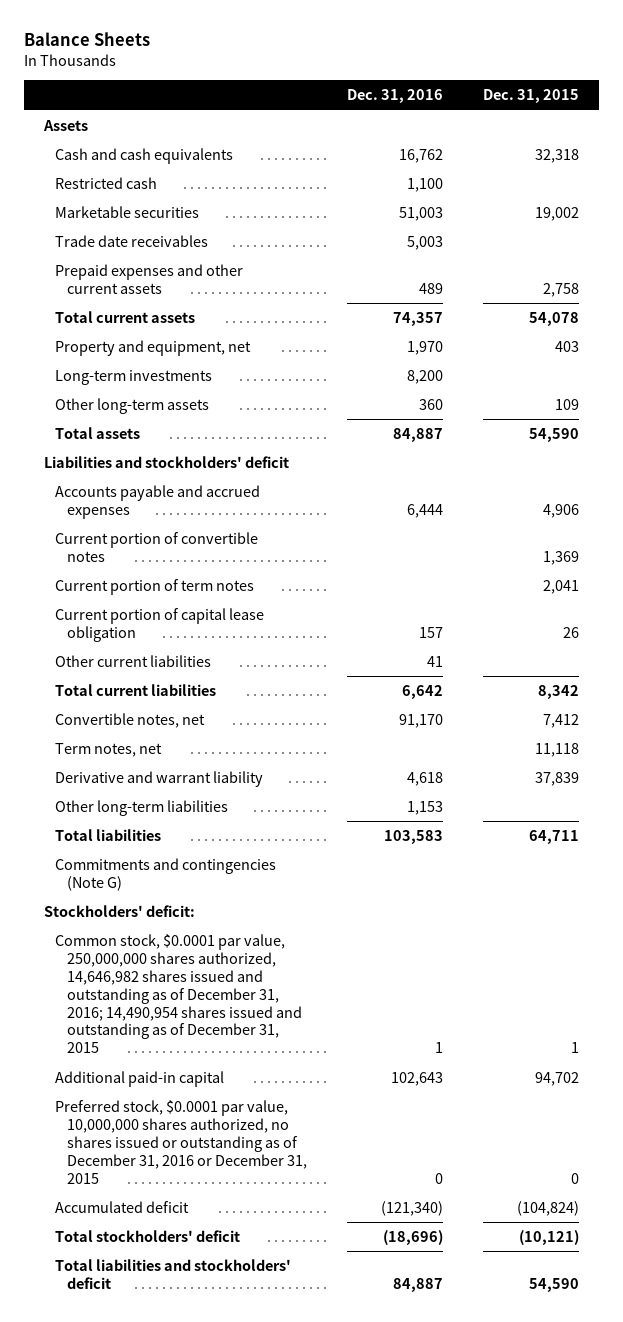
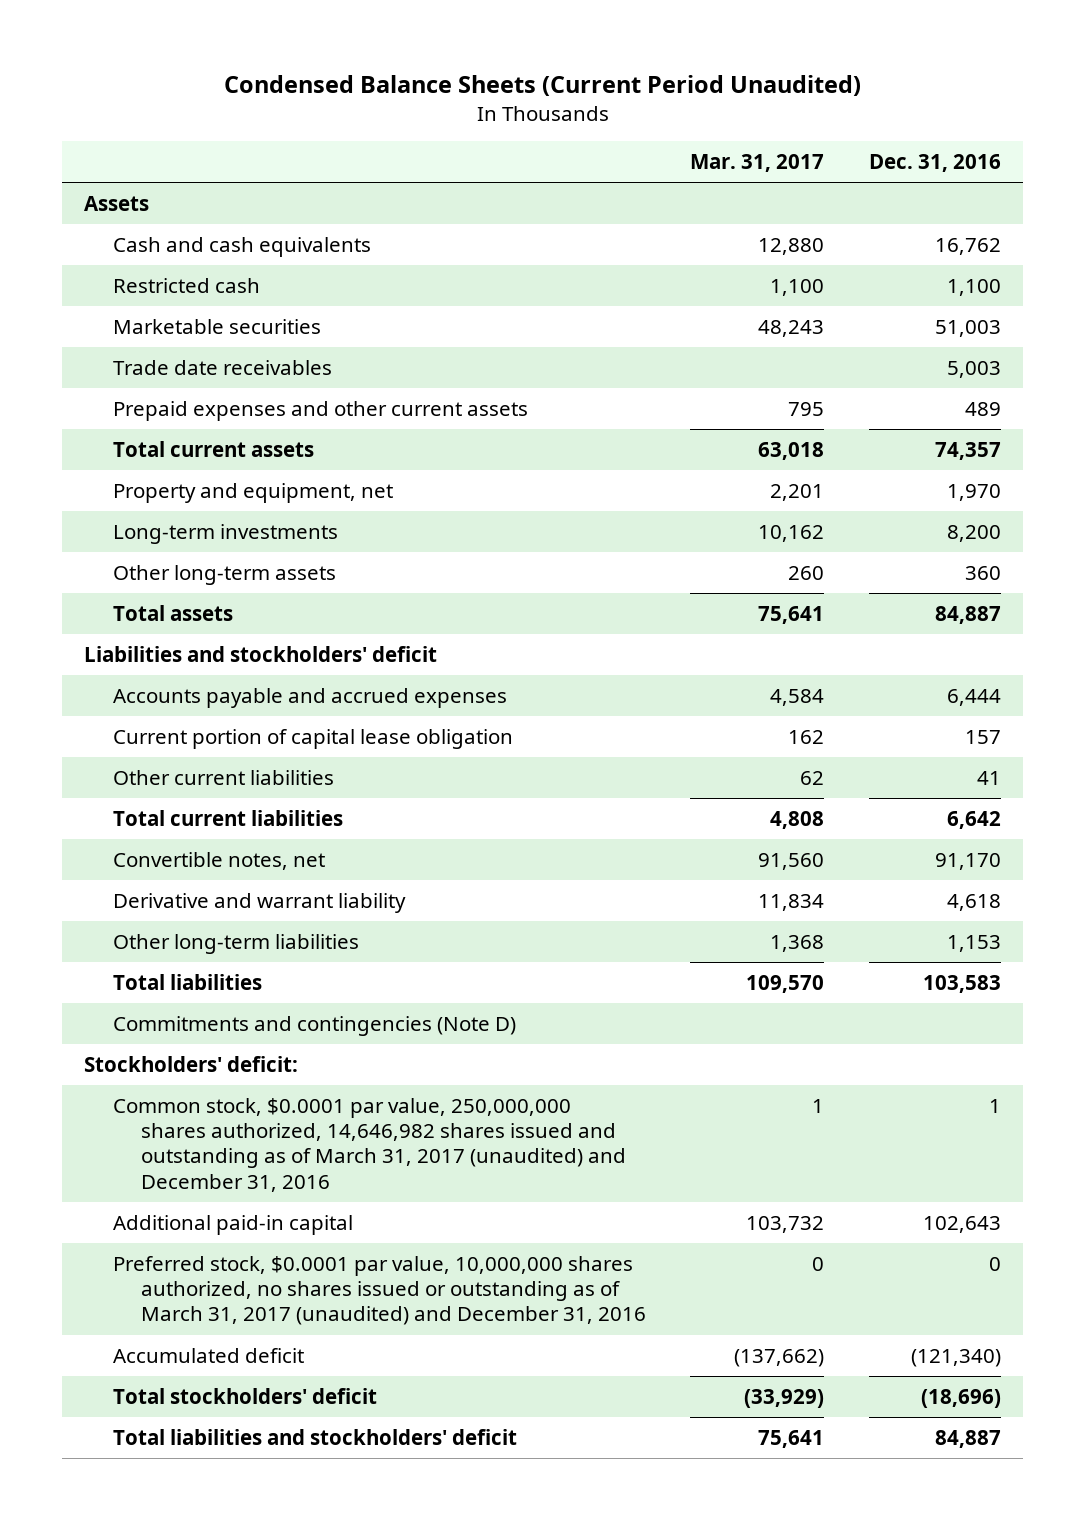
- Balance Sheets
+ Condensed Balance Sheets (Current Period Unaudited)
- | Dec. 31, 2016 | Dec. 31, 2015
+ | Mar. 31, 2017 | Dec. 31, 2016
- Current portion of convertible notes | | 1,369
- Current portion of term notes | | 2,041
- Term notes, net | | 11,118
- Commitments and contingencies (Note G)
+ Commitments and contingencies (Note D)
- Common stock, $0.0001 par value, 250,000,000 shares authorized, 14,646,982 shares issued and outstanding as of December 31, 2016; 14,490,954 shares issued and outstanding as of December 31, 2015 | 1 | 1
+ Common stock, $0.0001 par value, 250,000,000 shares authorized, 14,646,982 shares issued and outstanding as of March 31, 2017 (unaudited) and December 31, 2016 | 1 | 1
- Preferred stock, $0.0001 par value, 10,000,000 shares authorized, no shares issued or outstanding as of December 31, 2016 or December 31, 2015 | 0 | 0
+ Preferred stock, $0.0001 par value, 10,000,000 shares authorized, no shares issued or outstanding as of March 31, 2017 (unaudited) and December 31, 2016 | 0 | 0

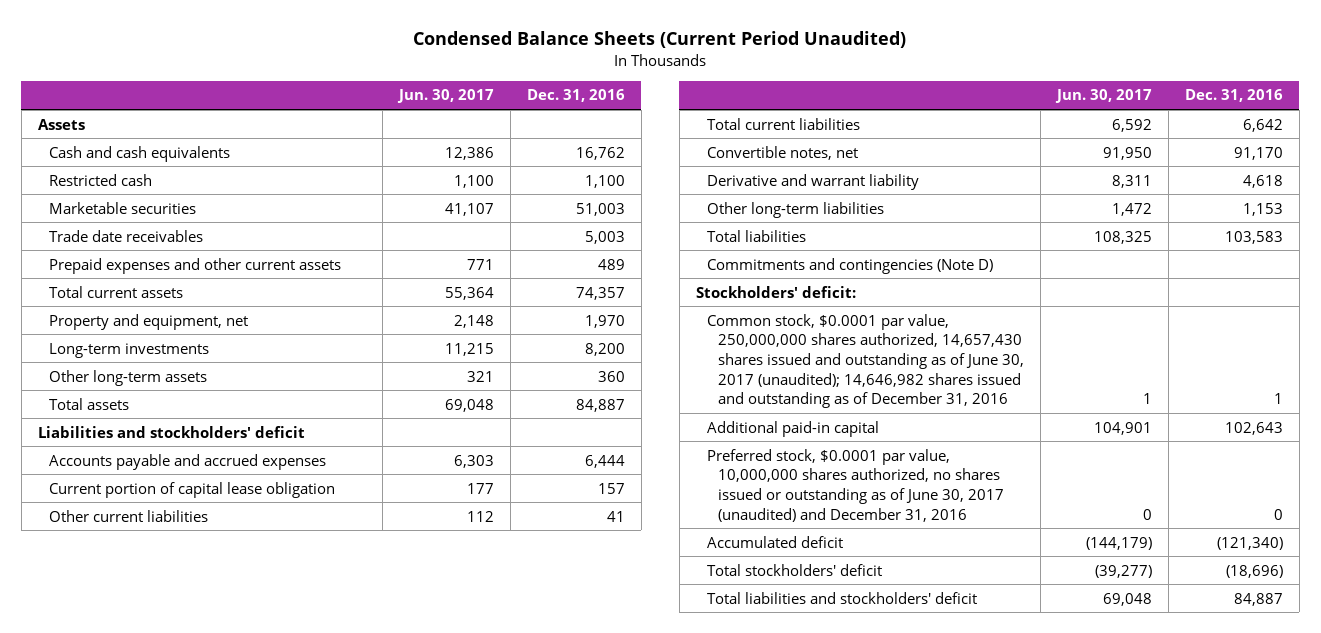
- | Mar. 31, 2017 | Dec. 31, 2016
+ | Jun. 30, 2017 | Dec. 31, 2016
- Common stock, $0.0001 par value, 250,000,000 shares authorized, 14,646,982 shares issued and outstanding as of March 31, 2017 (unaudited) and December 31, 2016 | 1 | 1
+ Common stock, $0.0001 par value, 250,000,000 shares authorized, 14,657,430 shares issued and outstanding as of June 30, 2017 (unaudited); 14,646,982 shares issued and outstanding as of December 31, 2016 | 1 | 1
- Preferred stock, $0.0001 par value, 10,000,000 shares authorized, no shares issued or outstanding as of March 31, 2017 (unaudited) and December 31, 2016 | 0 | 0
+ Preferred stock, $0.0001 par value, 10,000,000 shares authorized, no shares issued or outstanding as of June 30, 2017 (unaudited) and December 31, 2016 | 0 | 0

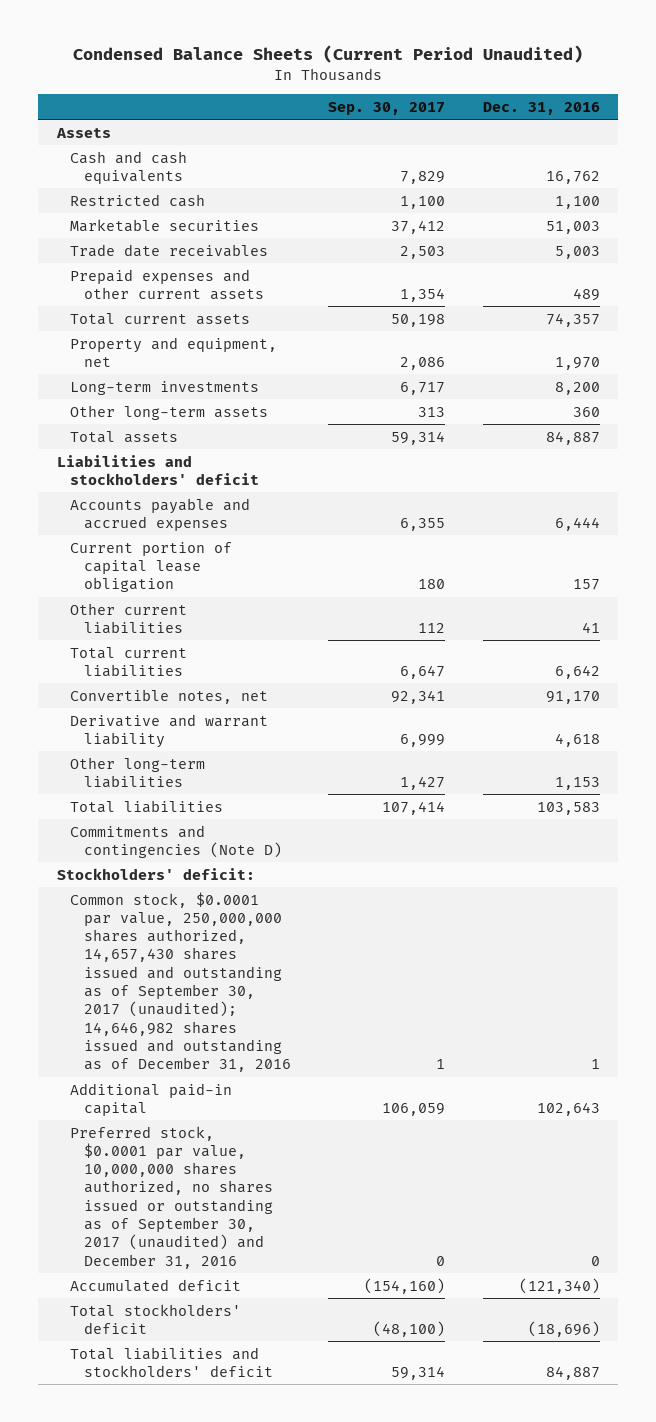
- | Jun. 30, 2017 | Dec. 31, 2016
+ | Sep. 30, 2017 | Dec. 31, 2016
- Common stock, $0.0001 par value, 250,000,000 shares authorized, 14,657,430 shares issued and outstanding as of June 30, 2017 (unaudited); 14,646,982 shares issued and outstanding as of December 31, 2016 | 1 | 1
+ Common stock, $0.0001 par value, 250,000,000 shares authorized, 14,657,430 shares issued and outstanding as of September 30, 2017 (unaudited); 14,646,982 shares issued and outstanding as of December 31, 2016 | 1 | 1
- Preferred stock, $0.0001 par value, 10,000,000 shares authorized, no shares issued or outstanding as of June 30, 2017 (unaudited) and December 31, 2016 | 0 | 0
+ Preferred stock, $0.0001 par value, 10,000,000 shares authorized, no shares issued or outstanding as of September 30, 2017 (unaudited) and December 31, 2016 | 0 | 0

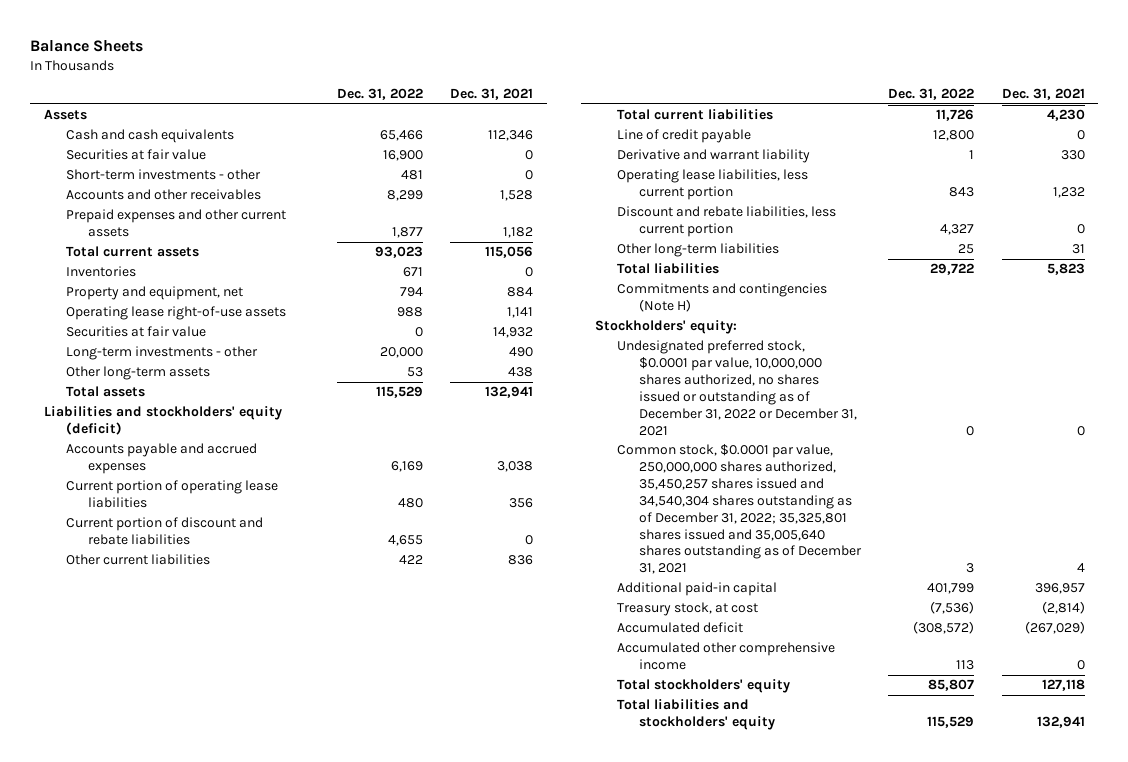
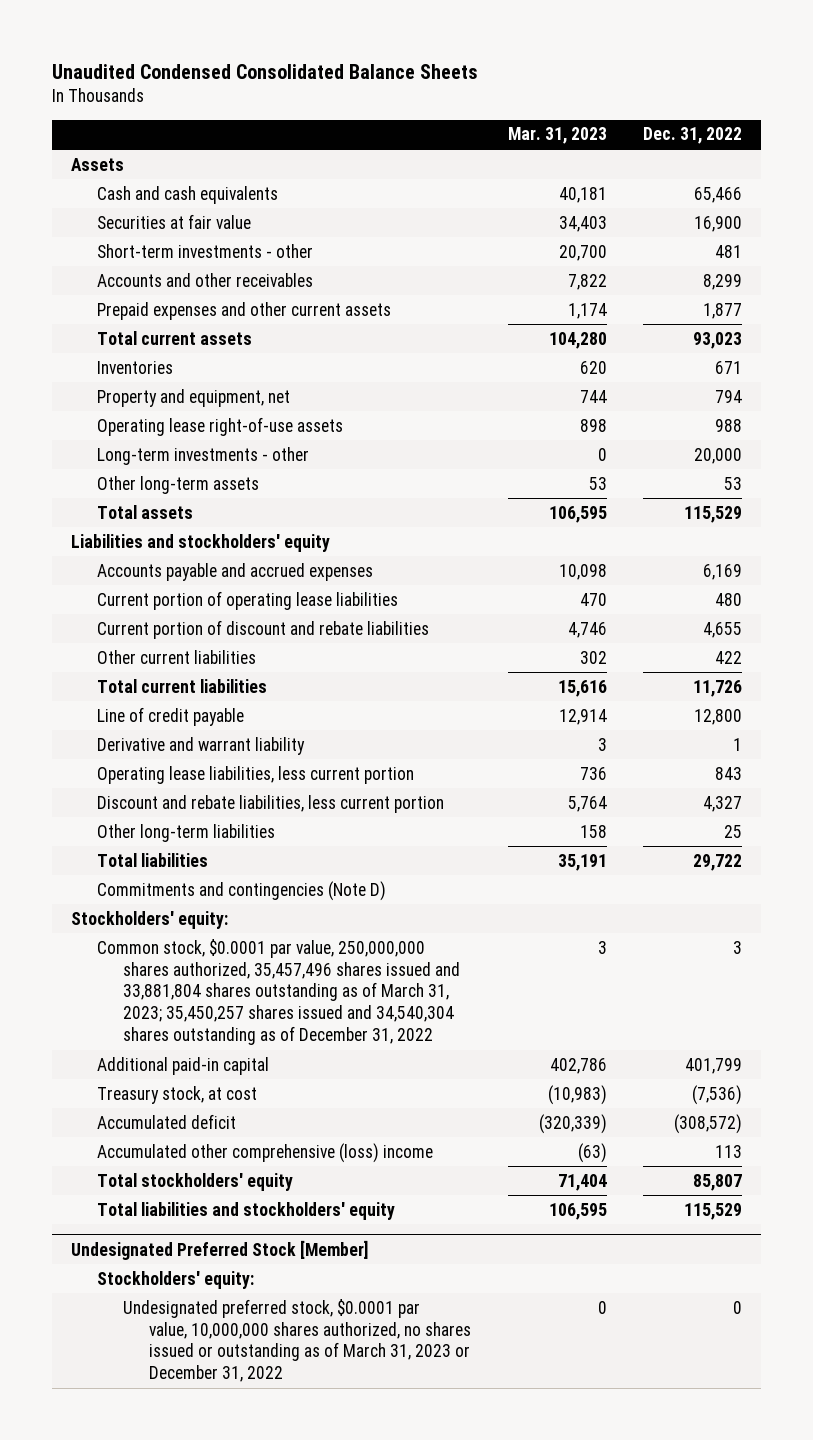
- Balance Sheets
+ Unaudited Condensed Consolidated Balance Sheets
- | Dec. 31, 2022 | Dec. 31, 2021
+ | Mar. 31, 2023 | Dec. 31, 2022
- Securities at fair value | 0 | 14,932
- Liabilities and stockholders' equity (deficit)
+ Liabilities and stockholders' equity
- Commitments and contingencies (Note H)
+ Commitments and contingencies (Note D)
- Undesignated preferred stock, $0.0001 par value, 10,000,000 shares authorized, no shares issued or outstanding as of December 31, 2022 or December 31, 2021 | 0 | 0
- Common stock, $0.0001 par value, 250,000,000 shares authorized, 35,450,257 shares issued and 34,540,304 shares outstanding as of December 31, 2022; 35,325,801 shares issued and 35,005,640 shares outstanding as of December 31, 2021 | 3 | 4
+ Common stock, $0.0001 par value, 250,000,000 shares authorized, 35,457,496 shares issued and 33,881,804 shares outstanding as of March 31, 2023; 35,450,257 shares issued and 34,540,304 shares outstanding as of December 31, 2022 | 3 | 3
- Accumulated other comprehensive income | 113 | 0
+ Accumulated other comprehensive (loss) income | (63) | 113
+ Undesignated Preferred Stock [Member]
+ Stockholders' equity:
+ Undesignated preferred stock, $0.0001 par value, 10,000,000 shares authorized, no shares issued or outstanding as of March 31, 2023 or December 31, 2022 | 0 | 0

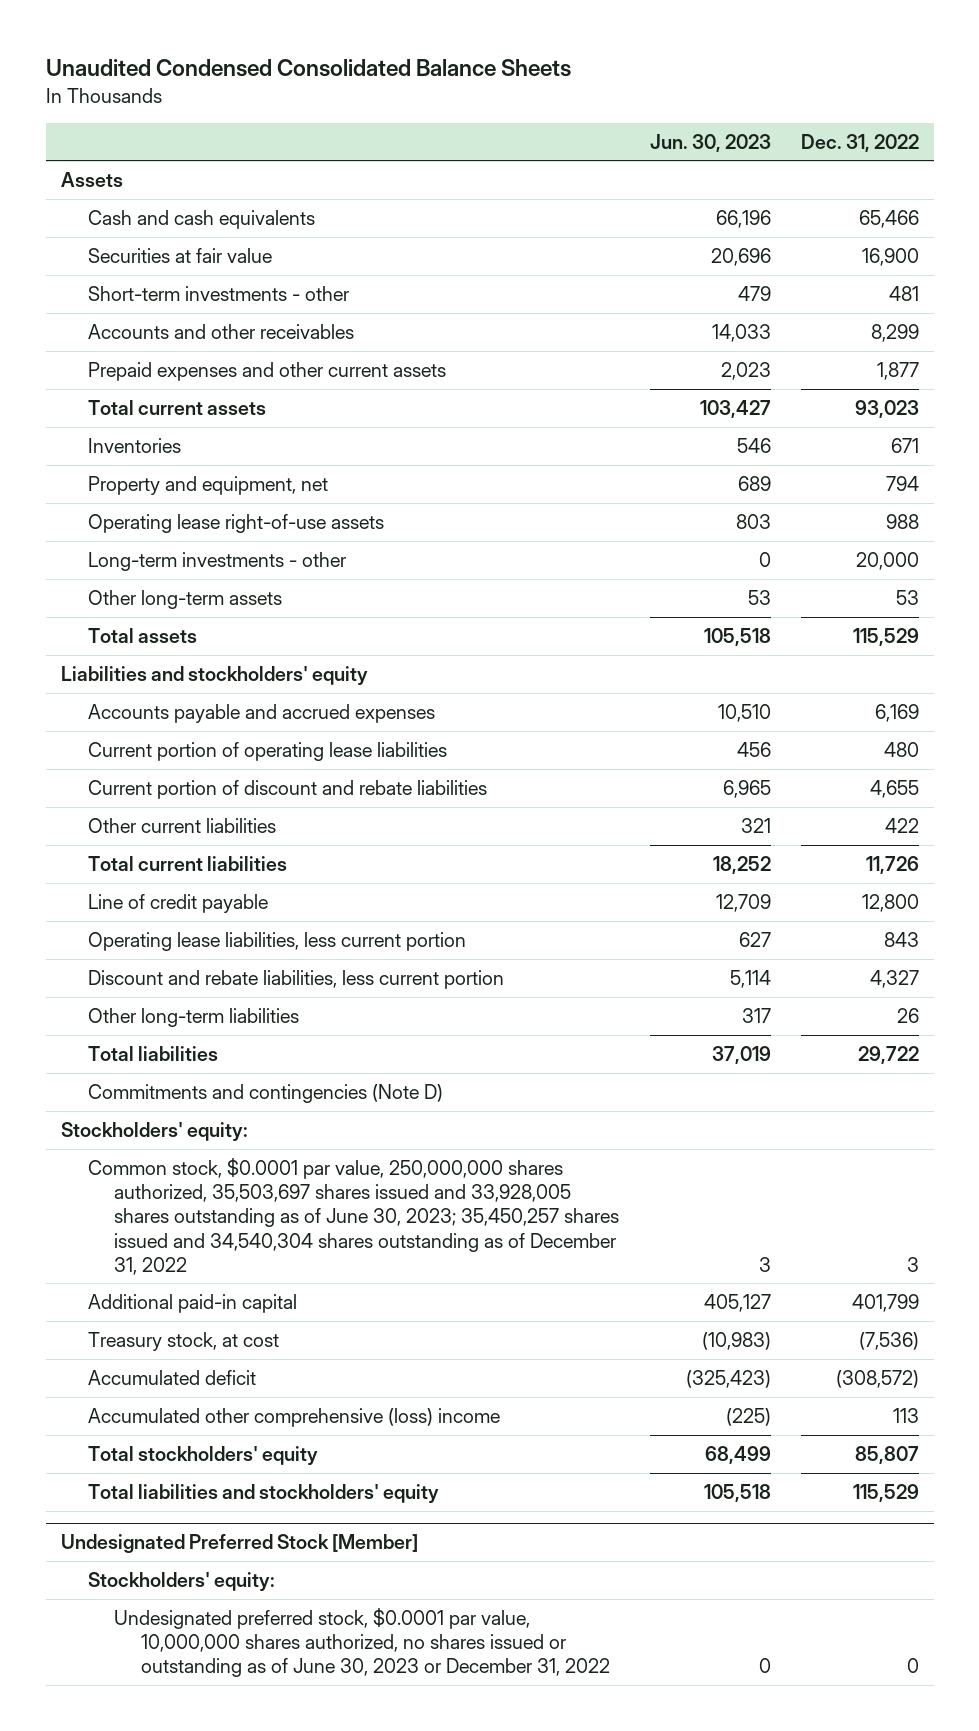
- | Mar. 31, 2023 | Dec. 31, 2022
+ | Jun. 30, 2023 | Dec. 31, 2022
- Derivative and warrant liability | 3 | 1
- Other long-term liabilities | 158 | 25
+ Other long-term liabilities | 317 | 26
- Common stock, $0.0001 par value, 250,000,000 shares authorized, 35,457,496 shares issued and 33,881,804 shares outstanding as of March 31, 2023; 35,450,257 shares issued and 34,540,304 shares outstanding as of December 31, 2022 | 3 | 3
+ Common stock, $0.0001 par value, 250,000,000 shares authorized, 35,503,697 shares issued and 33,928,005 shares outstanding as of June 30, 2023; 35,450,257 shares issued and 34,540,304 shares outstanding as of December 31, 2022 | 3 | 3
@ Undesignated Preferred Stock [Member]
- Undesignated preferred stock, $0.0001 par value, 10,000,000 shares authorized, no shares issued or outstanding as of March 31, 2023 or December 31, 2022 | 0 | 0
+ Undesignated preferred stock, $0.0001 par value, 10,000,000 shares authorized, no shares issued or outstanding as of June 30, 2023 or December 31, 2022 | 0 | 0

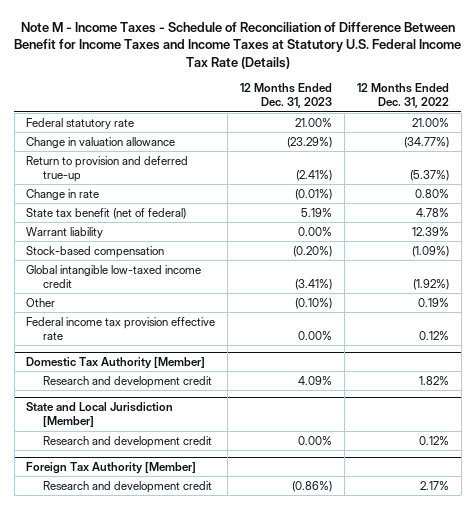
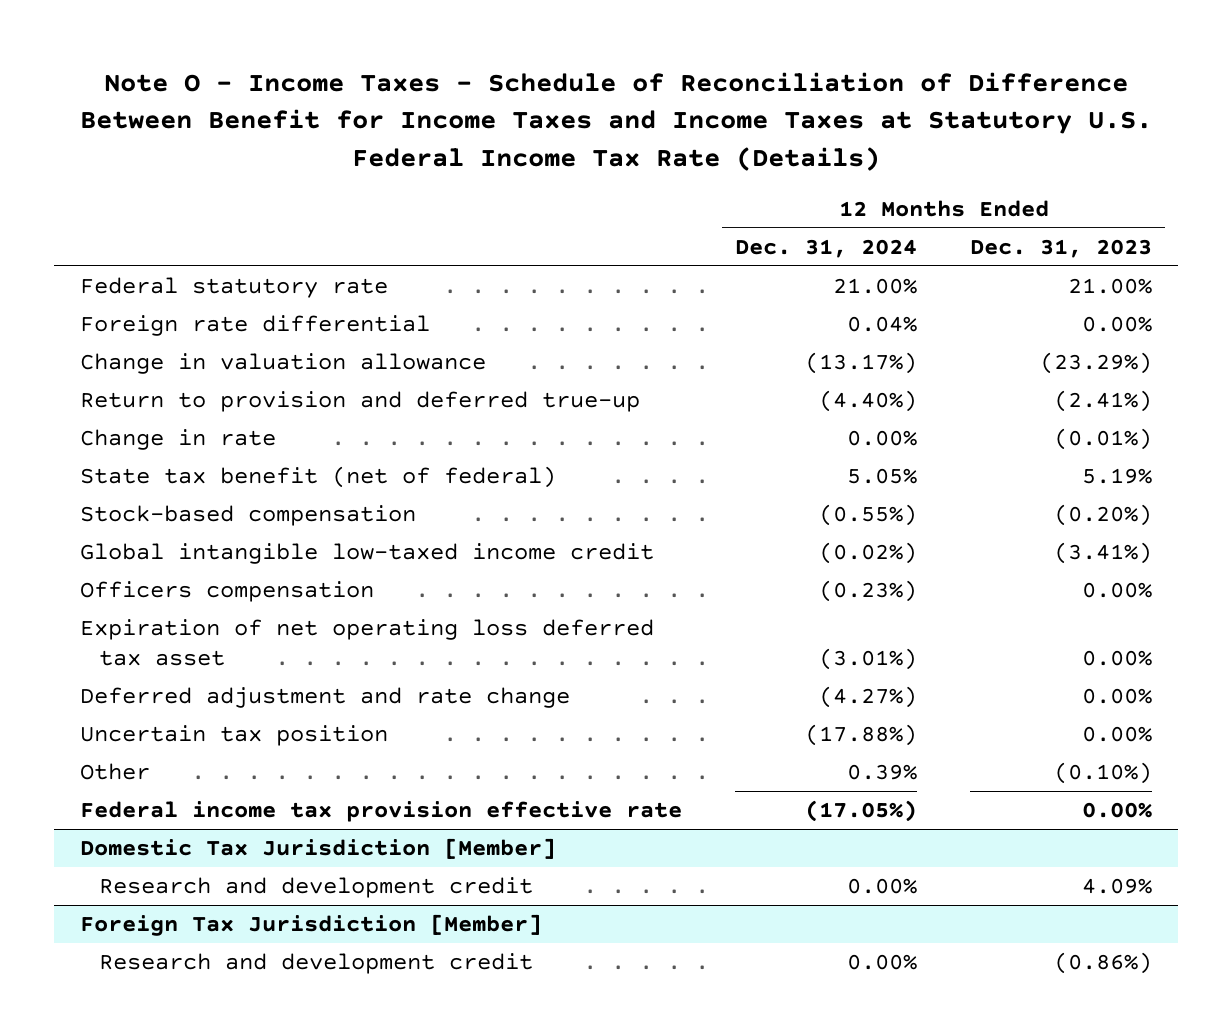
- Note M - Income Taxes - Schedule of Reconciliation of Difference Between Benefit for Income Taxes and Income Taxes at Statutory U.S. Federal Income Tax Rate (Details)
+ Note O - Income Taxes - Schedule of Reconciliation of Difference Between Benefit for Income Taxes and Income Taxes at Statutory U.S. Federal Income Tax Rate (Details)
- | 12 Months Ended Dec. 31, 2023 | 12 Months Ended Dec. 31, 2022
+ | 12 Months Ended Dec. 31, 2024 | 12 Months Ended Dec. 31, 2023
+ Foreign rate differential | 0.04% | 0.00%
- Warrant liability | 0.00% | 12.39%
+ Officers compensation | (0.23%) | 0.00%
+ Expiration of net operating loss deferred tax asset | (3.01%) | 0.00%
+ Deferred adjustment and rate change | (4.27%) | 0.00%
+ Uncertain tax position | (17.88%) | 0.00%
- Domestic Tax Authority [Member]
+ Domestic Tax Jurisdiction [Member]
- State and Local Jurisdiction [Member]
- Research and development credit | 0.00% | 0.12%
- Foreign Tax Authority [Member]
+ Foreign Tax Jurisdiction [Member]

